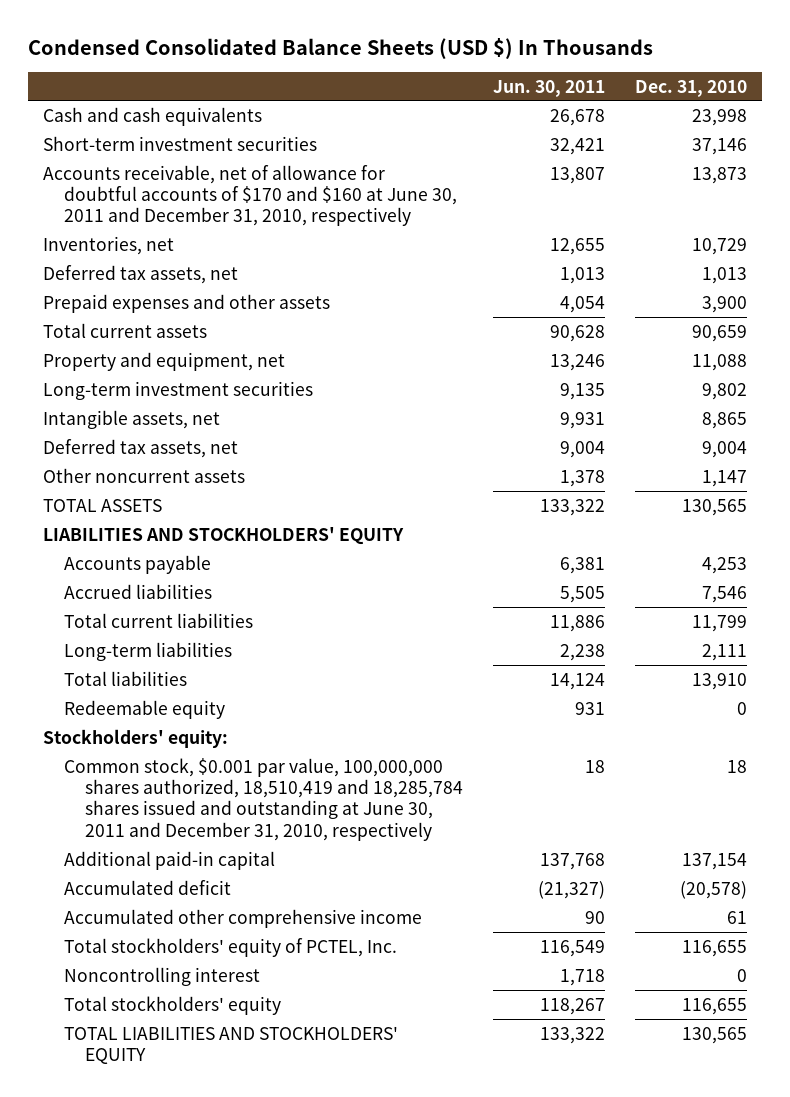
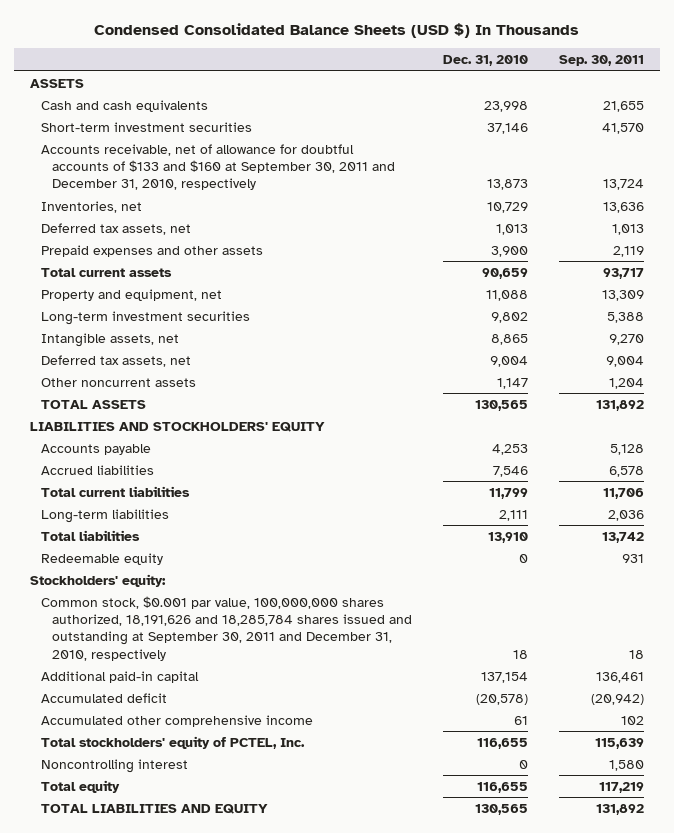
- | Jun. 30, 2011 | Dec. 31, 2010
+ | Dec. 31, 2010 | Sep. 30, 2011
+ ASSETS
- Accounts receivable, net of allowance for doubtful accounts of $170 and $160 at June 30, 2011 and December 31, 2010, respectively | 13,807 | 13,873
+ Accounts receivable, net of allowance for doubtful accounts of $133 and $160 at September 30, 2011 and December 31, 2010, respectively | 13,873 | 13,724
- Common stock, $0.001 par value, 100,000,000 shares authorized, 18,510,419 and 18,285,784 shares issued and outstanding at June 30, 2011 and December 31, 2010, respectively | 18 | 18
+ Common stock, $0.001 par value, 100,000,000 shares authorized, 18,191,626 and 18,285,784 shares issued and outstanding at September 30, 2011 and December 31, 2010, respectively | 18 | 18
- Total stockholders' equity | 118,267 | 116,655
- TOTAL LIABILITIES AND STOCKHOLDERS' EQUITY | 133,322 | 130,565
+ Total equity | 116,655 | 117,219
+ TOTAL LIABILITIES AND EQUITY | 130,565 | 131,892

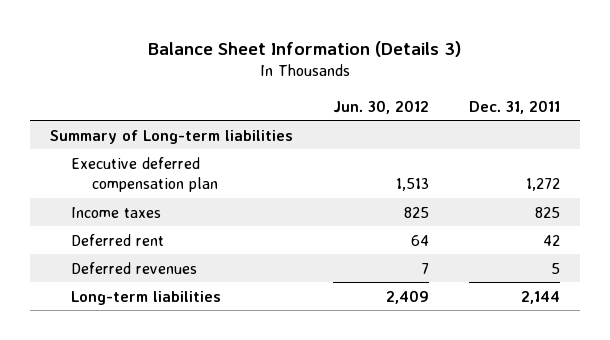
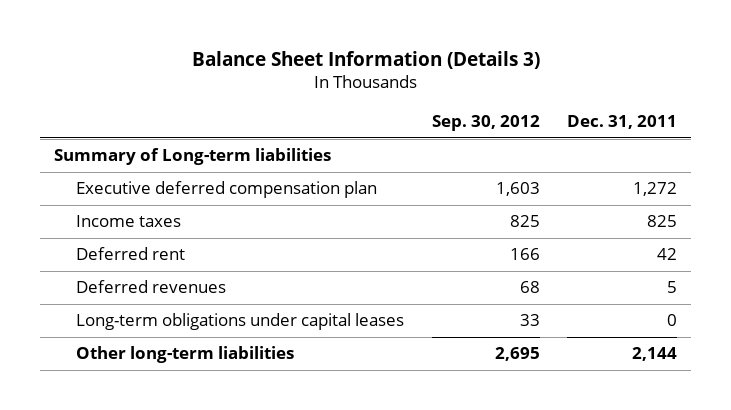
- | Jun. 30, 2012 | Dec. 31, 2011
+ | Sep. 30, 2012 | Dec. 31, 2011
- Long-term liabilities | 2,409 | 2,144
+ Long-term obligations under capital leases | 33 | 0
+ Other long-term liabilities | 2,695 | 2,144

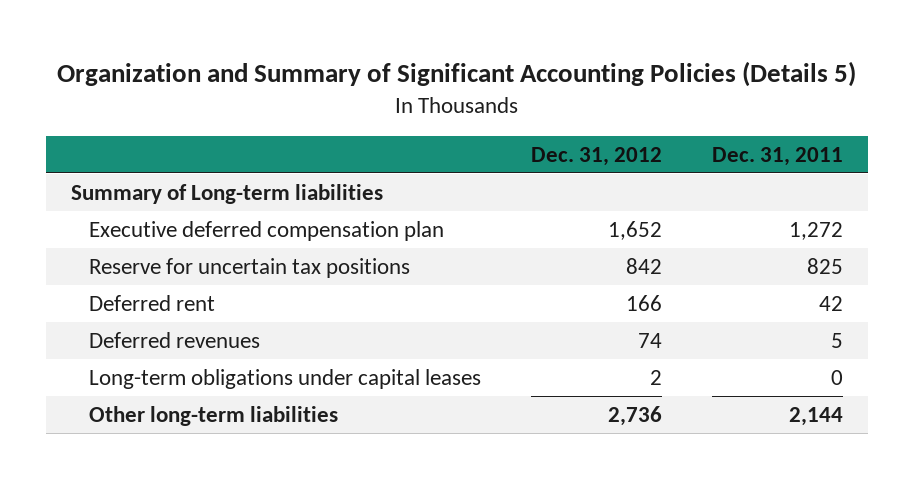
- Balance Sheet Information (Details 3)
+ Organization and Summary of Significant Accounting Policies (Details 5)
- | Sep. 30, 2012 | Dec. 31, 2011
+ | Dec. 31, 2012 | Dec. 31, 2011
- Income taxes | 825 | 825
+ Reserve for uncertain tax positions | 842 | 825

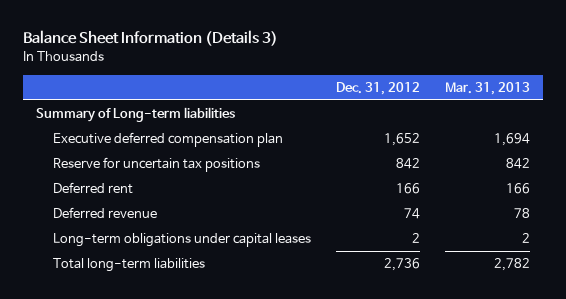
- Organization and Summary of Significant Accounting Policies (Details 5)
+ Balance Sheet Information (Details 3)
- | Dec. 31, 2012 | Dec. 31, 2011
+ | Dec. 31, 2012 | Mar. 31, 2013
- Deferred revenues | 74 | 5
+ Deferred revenue | 74 | 78
- Other long-term liabilities | 2,736 | 2,144
+ Total long-term liabilities | 2,736 | 2,782

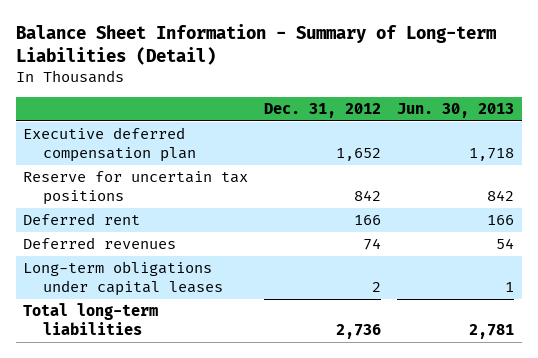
- Balance Sheet Information (Details 3)
+ Balance Sheet Information - Summary of Long-term Liabilities (Detail)
- | Dec. 31, 2012 | Mar. 31, 2013
+ | Dec. 31, 2012 | Jun. 30, 2013
- Summary of Long-term liabilities
- Deferred revenue | 74 | 78
+ Deferred revenues | 74 | 54

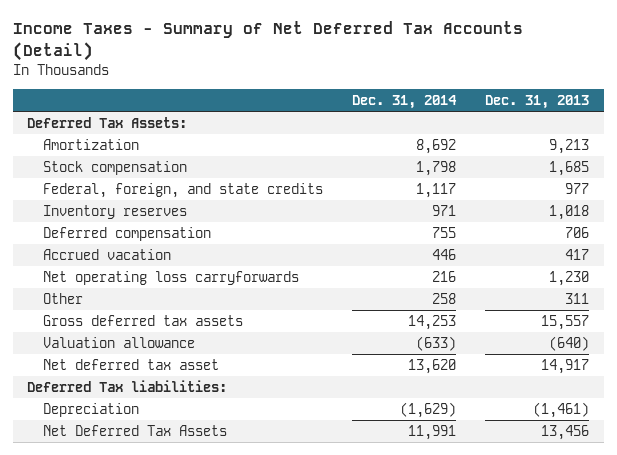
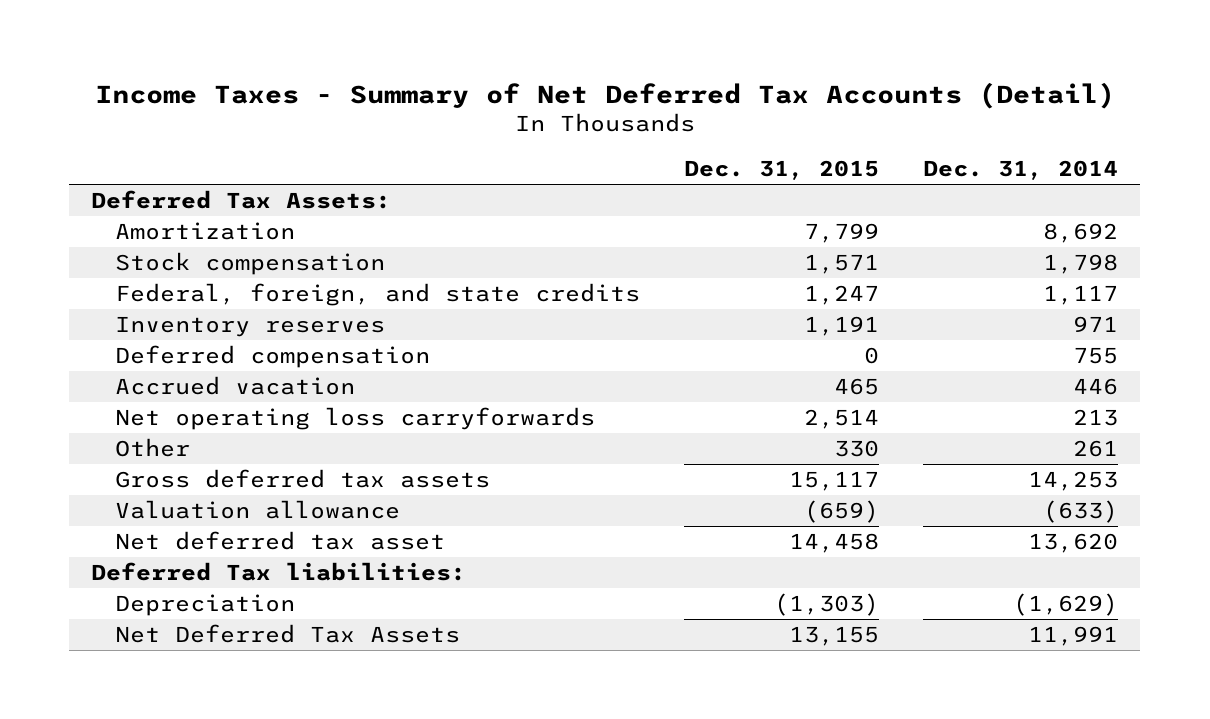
- | Dec. 31, 2014 | Dec. 31, 2013
+ | Dec. 31, 2015 | Dec. 31, 2014
- Net operating loss carryforwards | 216 | 1,230
- Other | 258 | 311
+ Net operating loss carryforwards | 2,514 | 213
+ Other | 330 | 261

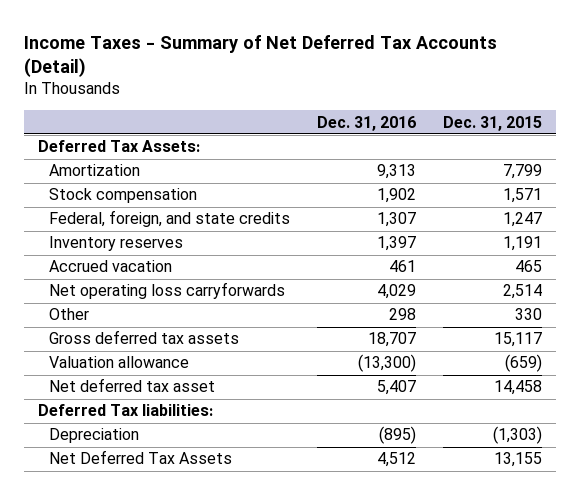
- | Dec. 31, 2015 | Dec. 31, 2014
+ | Dec. 31, 2016 | Dec. 31, 2015
- Deferred compensation | 0 | 755

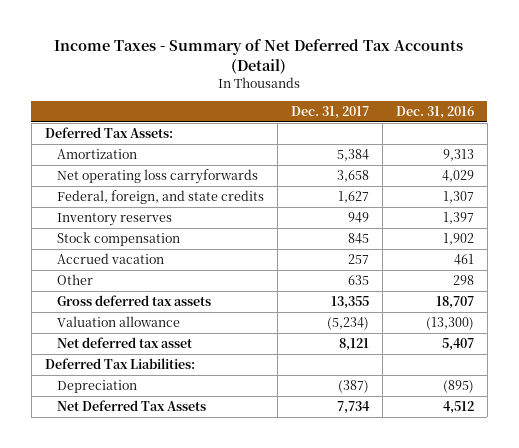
- | Dec. 31, 2016 | Dec. 31, 2015
+ | Dec. 31, 2017 | Dec. 31, 2016
moved up: Net operating loss carryforwards | 3,658 | 4,029
moved down: Stock compensation | 845 | 1,902
- Deferred Tax liabilities:
+ Deferred Tax Liabilities:

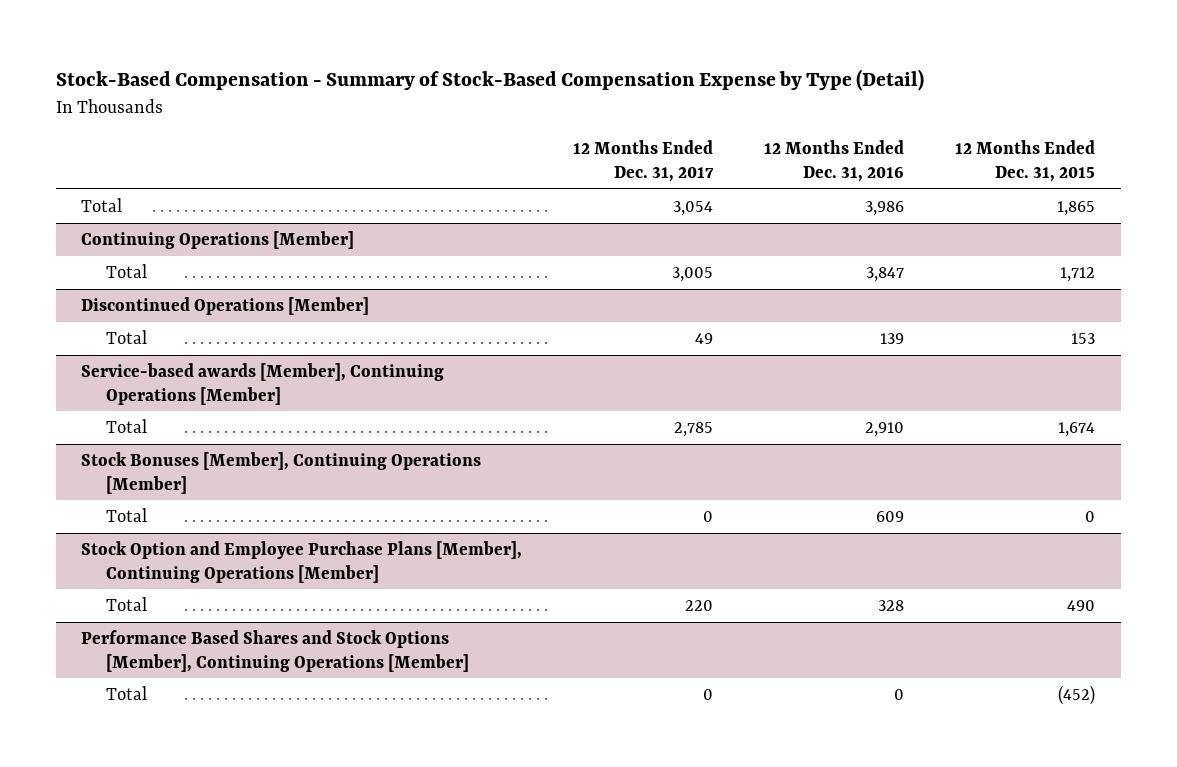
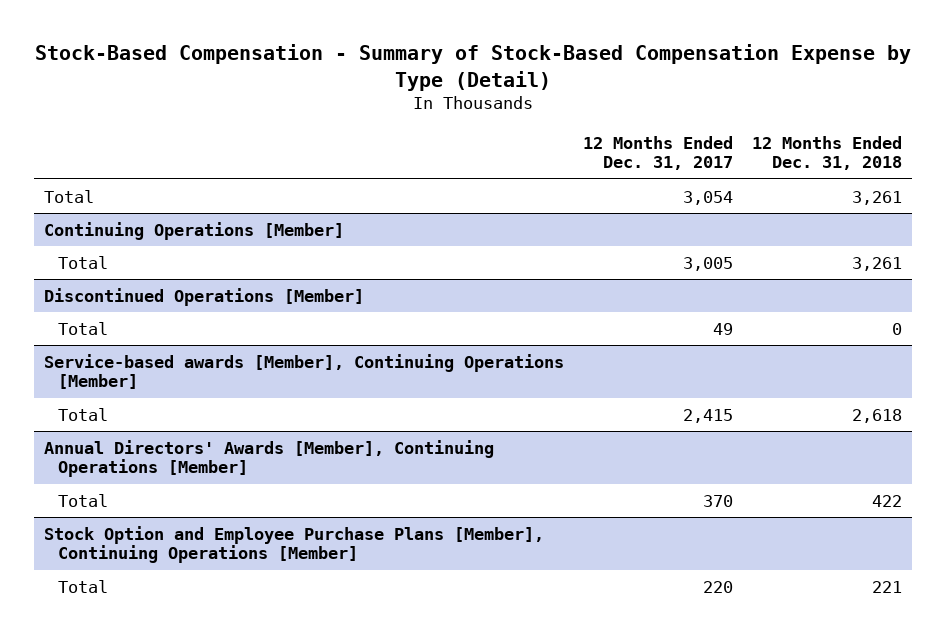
- | 12 Months Ended Dec. 31, 2017 | 12 Months Ended Dec. 31, 2016 | 12 Months Ended Dec. 31, 2015
+ | 12 Months Ended Dec. 31, 2017 | 12 Months Ended Dec. 31, 2018
@ Service-based awards [Member], Continuing Operations [Member]
- Total | 2,785 | 2,910 | 1,674
- Stock Bonuses [Member], Continuing Operations [Member]
- Total | 0 | 609 | 0
@ Service-based awards [Member], Continuing Operations [Member]
+ Total | 2,415 | 2,618
+ Annual Directors' Awards [Member], Continuing Operations [Member]
+ Total | 370 | 422
- Performance Based Shares and Stock Options [Member], Continuing Operations [Member]
- Total | 0 | 0 | (452)

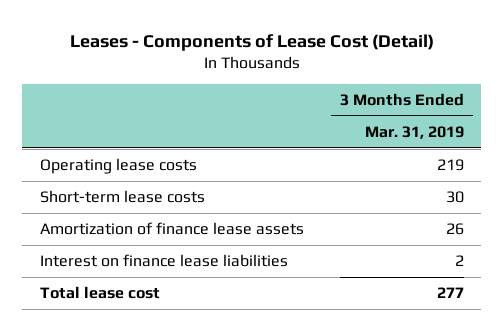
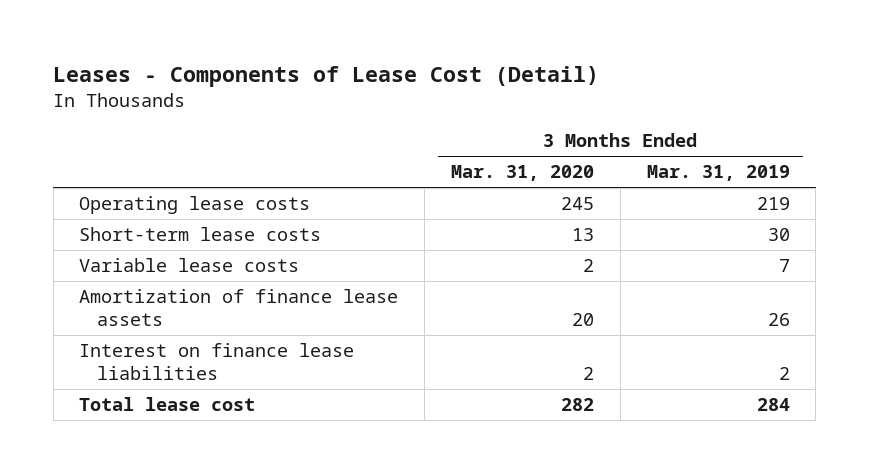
- | 3 Months Ended Mar. 31, 2019
+ | 3 Months Ended Mar. 31, 2020 | 3 Months Ended Mar. 31, 2019
+ Variable lease costs | 2 | 7
- Total lease cost | 277
+ Total lease cost | 282 | 284

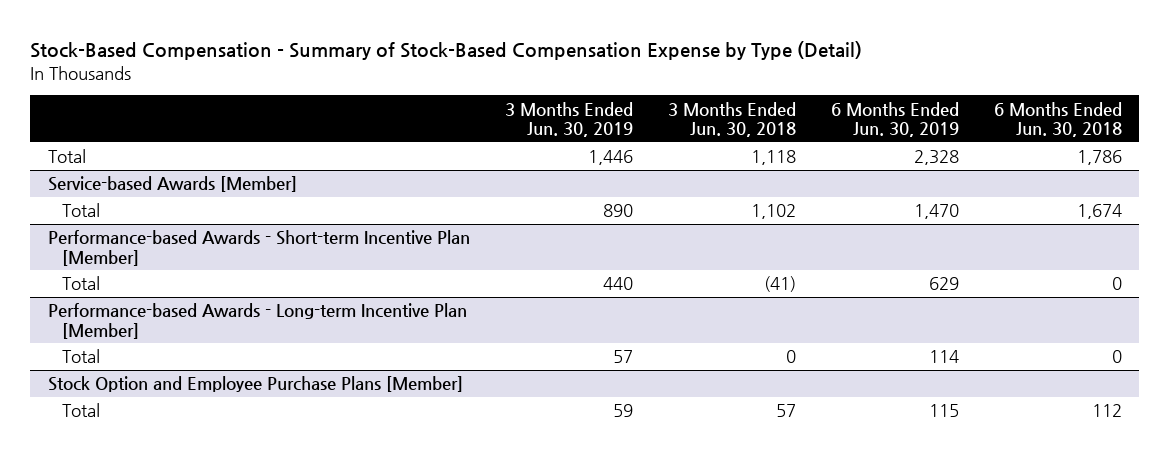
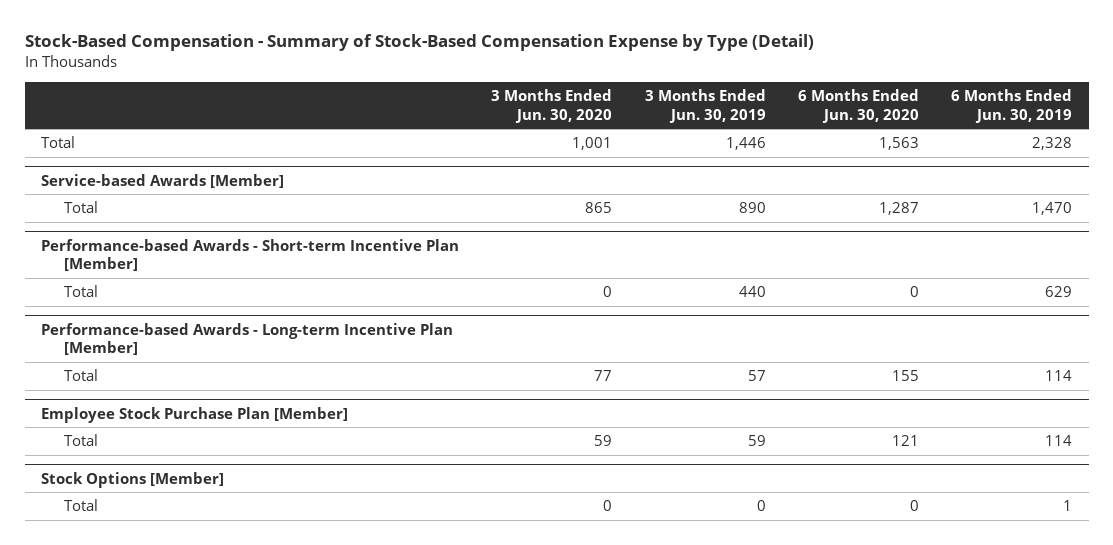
- | 3 Months Ended Jun. 30, 2019 | 3 Months Ended Jun. 30, 2018 | 6 Months Ended Jun. 30, 2019 | 6 Months Ended Jun. 30, 2018
+ | 3 Months Ended Jun. 30, 2020 | 3 Months Ended Jun. 30, 2019 | 6 Months Ended Jun. 30, 2020 | 6 Months Ended Jun. 30, 2019
- Stock Option and Employee Purchase Plans [Member]
- Total | 59 | 57 | 115 | 112
+ Employee Stock Purchase Plan [Member]
+ Total | 59 | 59 | 121 | 114
+ Stock Options [Member]
+ Total | 0 | 0 | 0 | 1

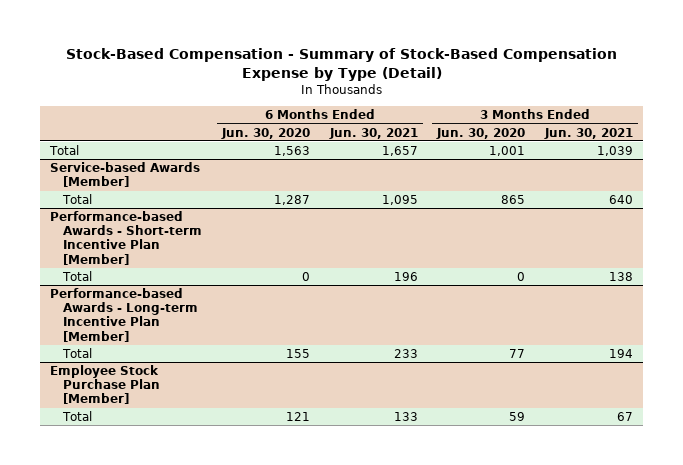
- | 3 Months Ended Jun. 30, 2020 | 3 Months Ended Jun. 30, 2019 | 6 Months Ended Jun. 30, 2020 | 6 Months Ended Jun. 30, 2019
+ | 6 Months Ended Jun. 30, 2020 | 6 Months Ended Jun. 30, 2021 | 3 Months Ended Jun. 30, 2020 | 3 Months Ended Jun. 30, 2021
- Stock Options [Member]
- Total | 0 | 0 | 0 | 1

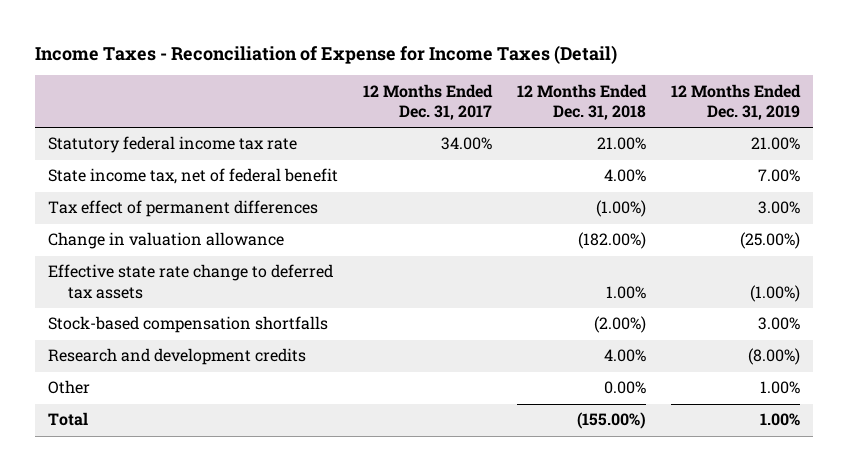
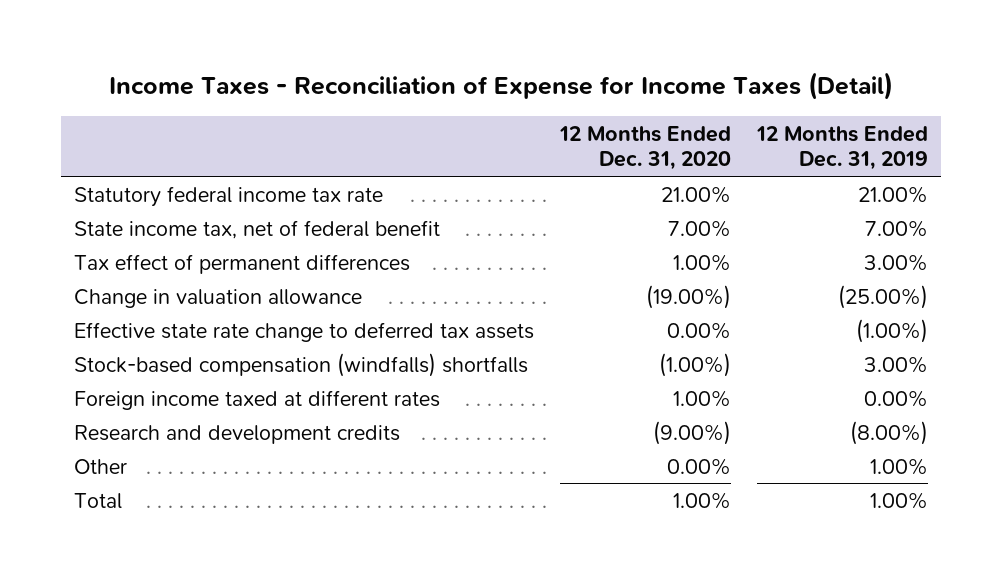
- | 12 Months Ended Dec. 31, 2017 | 12 Months Ended Dec. 31, 2018 | 12 Months Ended Dec. 31, 2019
+ | 12 Months Ended Dec. 31, 2020 | 12 Months Ended Dec. 31, 2019
- Stock-based compensation shortfalls | | (2.00%) | 3.00%
+ Stock-based compensation (windfalls) shortfalls | (1.00%) | 3.00%
+ Foreign income taxed at different rates | 1.00% | 0.00%

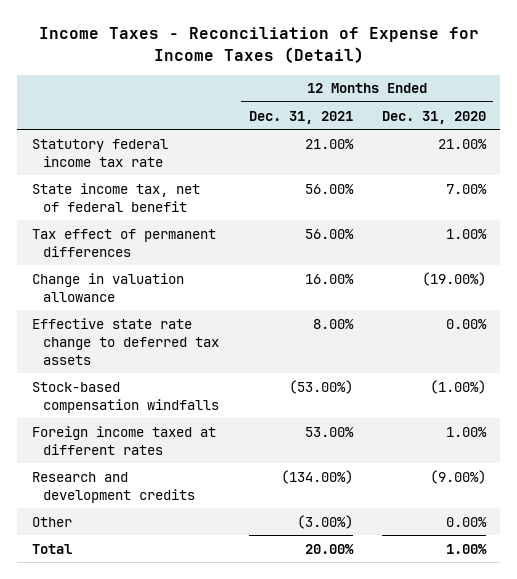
- | 12 Months Ended Dec. 31, 2020 | 12 Months Ended Dec. 31, 2019
+ | 12 Months Ended Dec. 31, 2021 | 12 Months Ended Dec. 31, 2020
- Stock-based compensation (windfalls) shortfalls | (1.00%) | 3.00%
+ Stock-based compensation windfalls | (53.00%) | (1.00%)

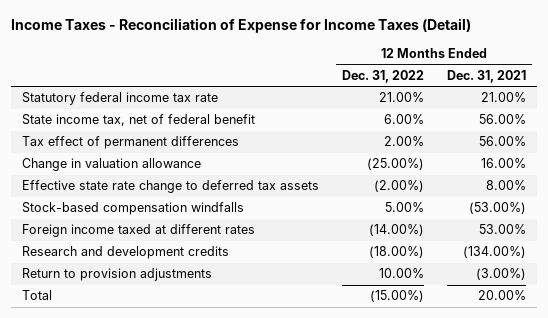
- | 12 Months Ended Dec. 31, 2021 | 12 Months Ended Dec. 31, 2020
+ | 12 Months Ended Dec. 31, 2022 | 12 Months Ended Dec. 31, 2021
- Other | (3.00%) | 0.00%
+ Return to provision adjustments | 10.00% | (3.00%)

